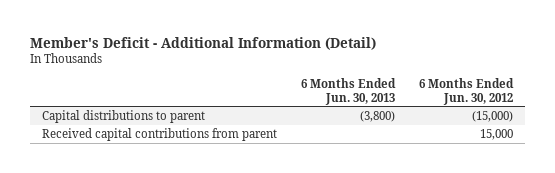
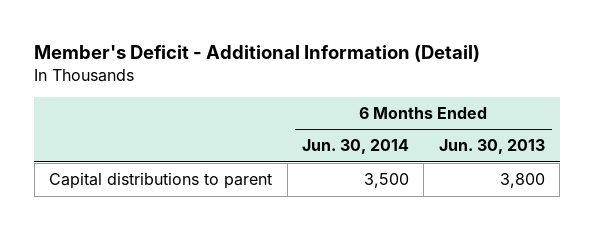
- | 6 Months Ended Jun. 30, 2013 | 6 Months Ended Jun. 30, 2012
+ | 6 Months Ended Jun. 30, 2014 | 6 Months Ended Jun. 30, 2013
- Capital distributions to parent | (3,800) | (15,000)
- Received capital contributions from parent | | 15,000
+ Capital distributions to parent | 3,500 | 3,800

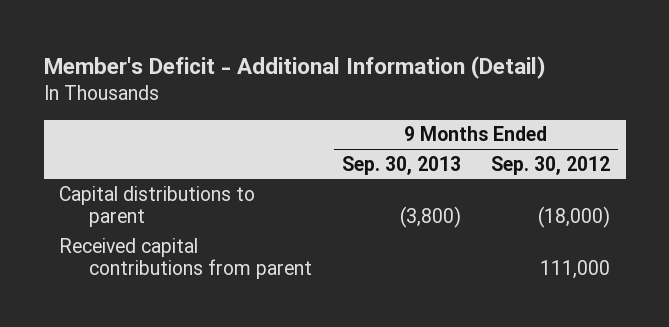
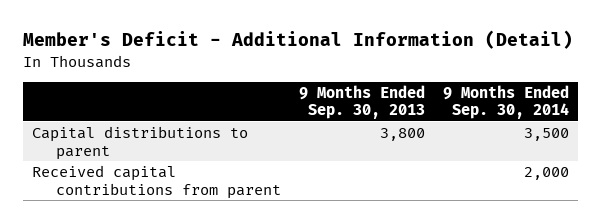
- | 9 Months Ended Sep. 30, 2013 | 9 Months Ended Sep. 30, 2012
+ | 9 Months Ended Sep. 30, 2013 | 9 Months Ended Sep. 30, 2014
- Capital distributions to parent | (3,800) | (18,000)
+ Capital distributions to parent | 3,800 | 3,500

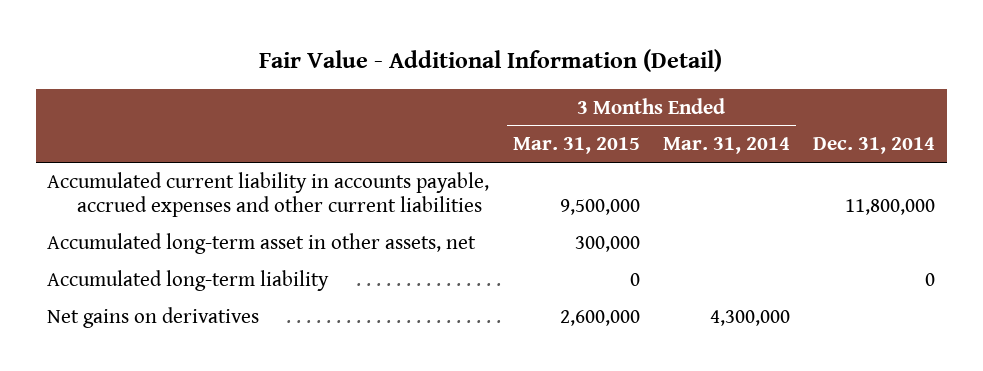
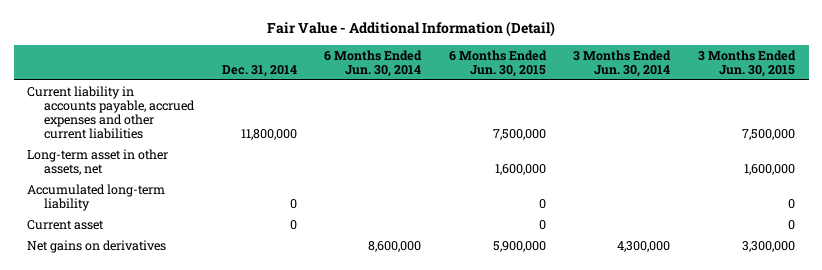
- | 3 Months Ended Mar. 31, 2015 | 3 Months Ended Mar. 31, 2014 | Dec. 31, 2014
+ | Dec. 31, 2014 | 6 Months Ended Jun. 30, 2014 | 6 Months Ended Jun. 30, 2015 | 3 Months Ended Jun. 30, 2014 | 3 Months Ended Jun. 30, 2015
- Accumulated current liability in accounts payable, accrued expenses and other current liabilities | 9,500,000 | | 11,800,000
- Accumulated long-term asset in other assets, net | 300,000 | |
+ Current liability in accounts payable, accrued expenses and other current liabilities | 11,800,000 | | 7,500,000 | | 7,500,000
+ Long-term asset in other assets, net | | | 1,600,000 | | 1,600,000
+ Current asset | 0 | | 0 | | 0

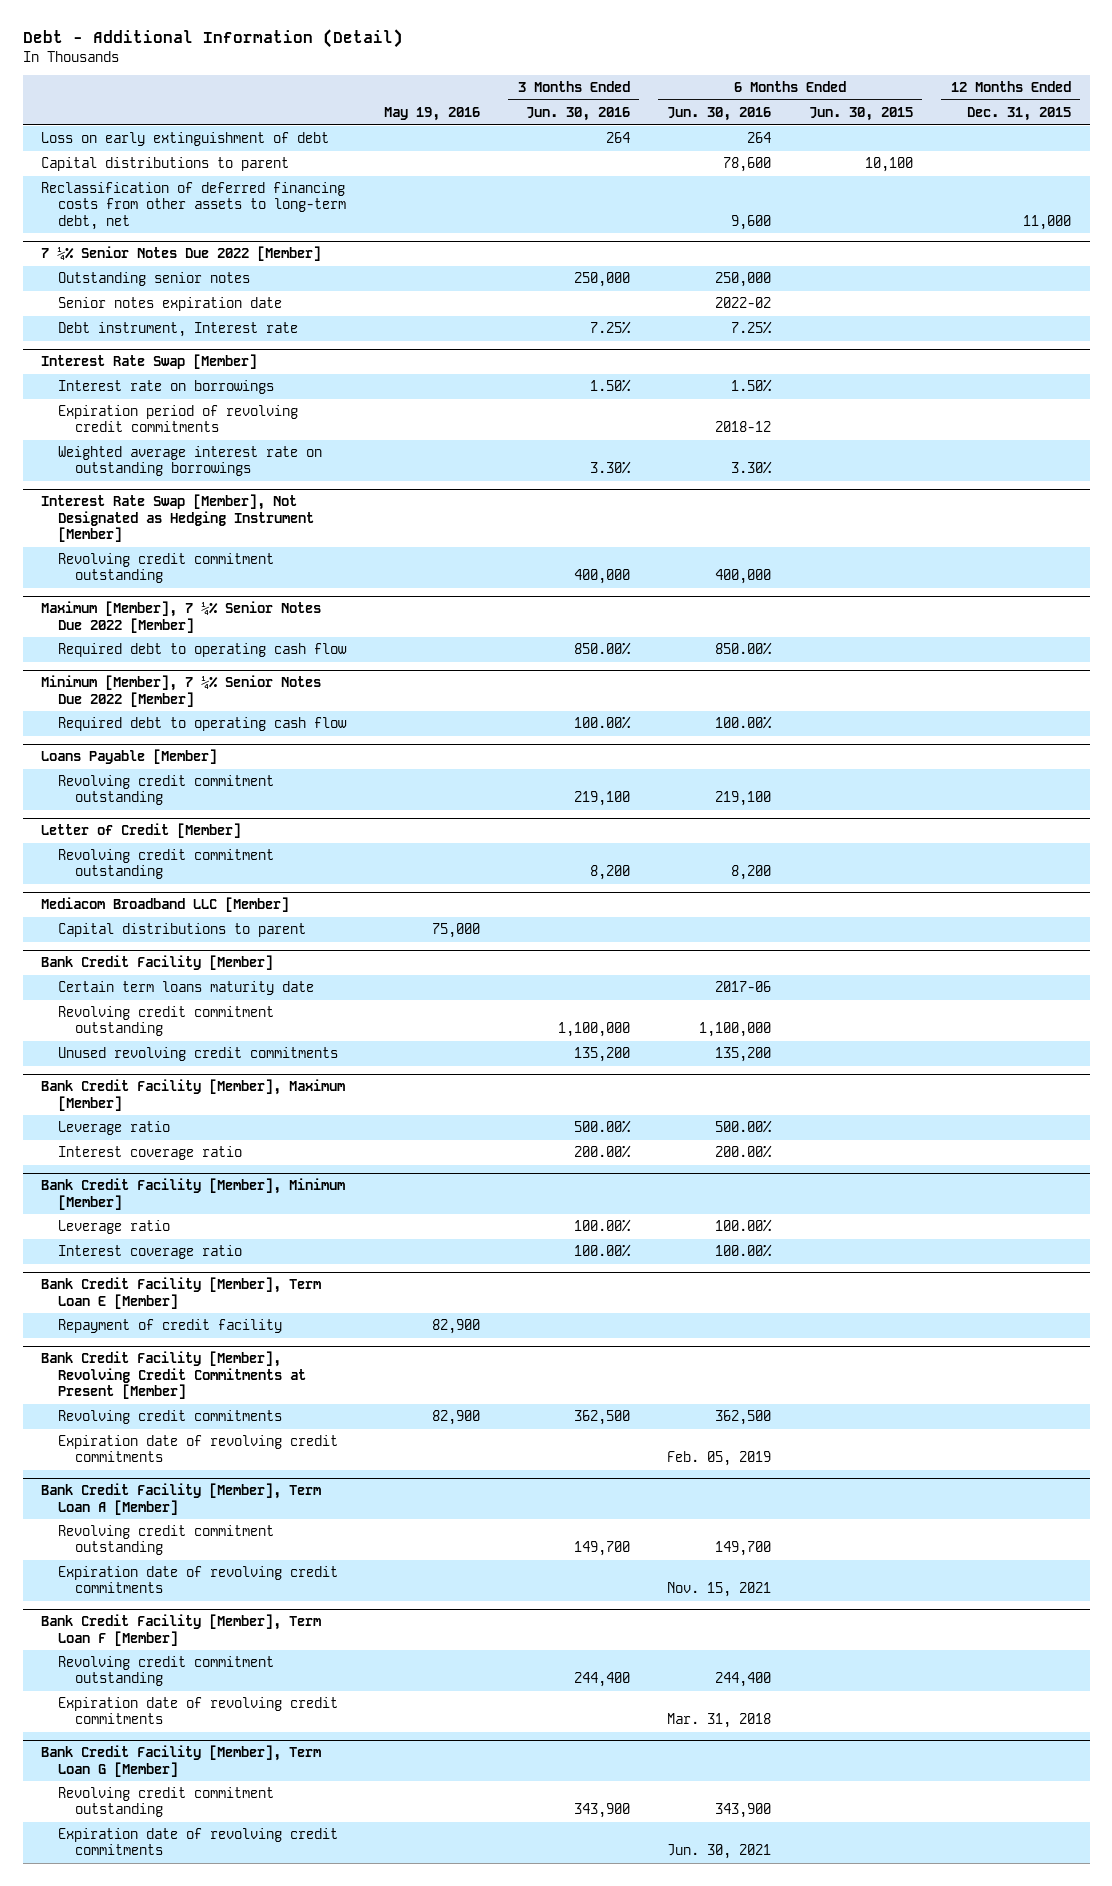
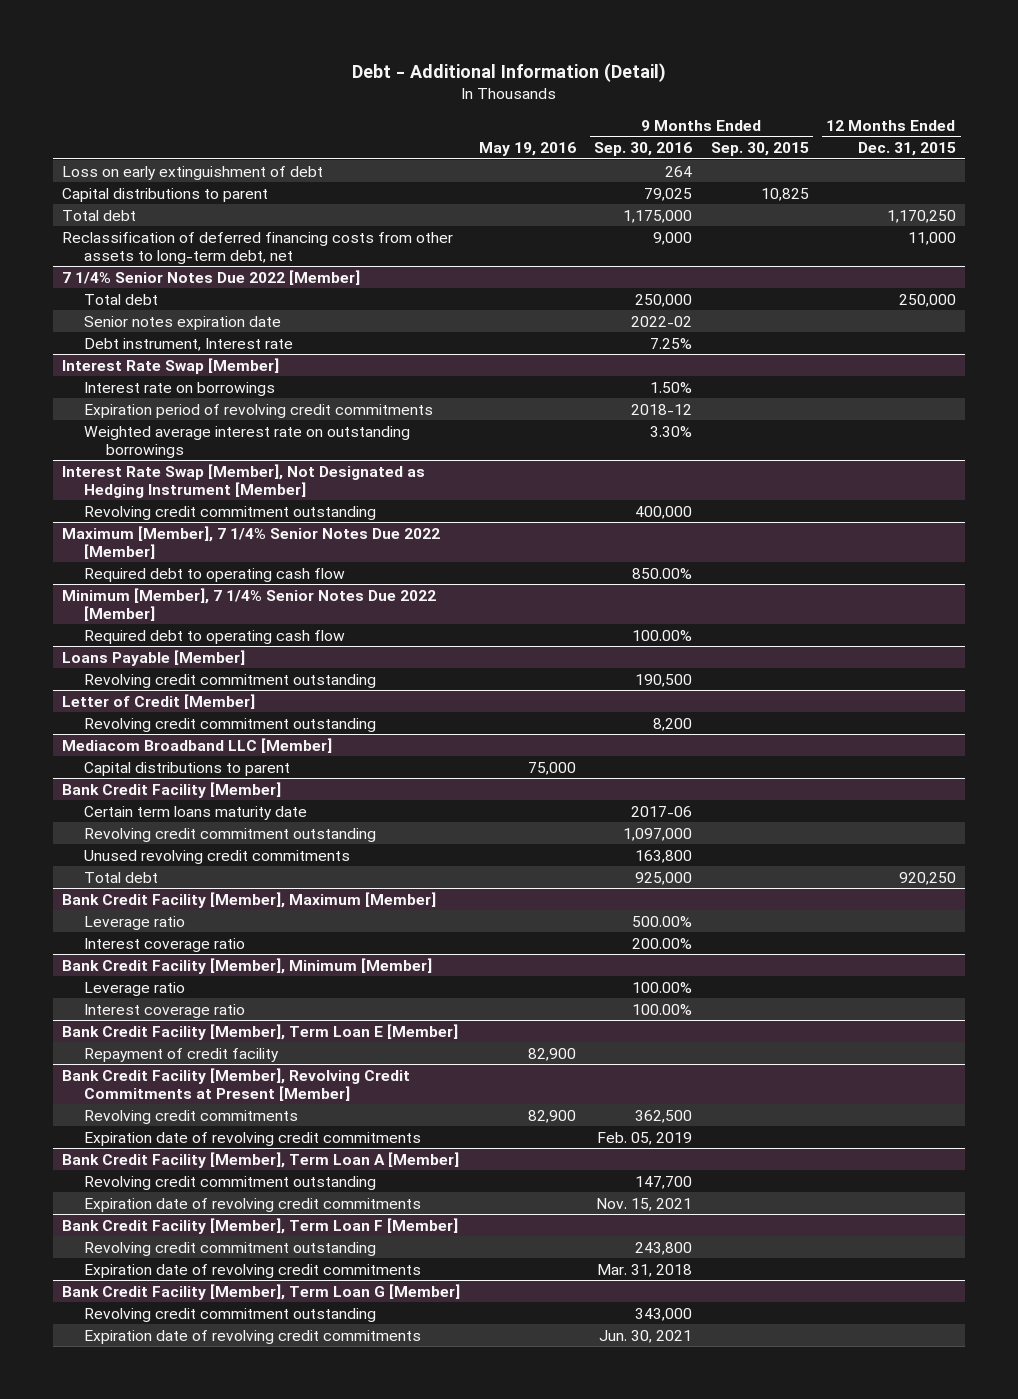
- | May 19, 2016 | 3 Months Ended Jun. 30, 2016 | 6 Months Ended Jun. 30, 2016 | 6 Months Ended Jun. 30, 2015 | 12 Months Ended Dec. 31, 2015
+ | May 19, 2016 | 9 Months Ended Sep. 30, 2016 | 9 Months Ended Sep. 30, 2015 | 12 Months Ended Dec. 31, 2015
+ Total debt | | 1,175,000 | | 1,170,250
- 7 ¼% Senior Notes Due 2022 [Member]
- Outstanding senior notes | | 250,000 | 250,000 | |
+ 7 1/4% Senior Notes Due 2022 [Member]
+ Total debt | | 250,000 | | 250,000
- Maximum [Member], 7 ¼% Senior Notes Due 2022 [Member]
+ Maximum [Member], 7 1/4% Senior Notes Due 2022 [Member]
- Minimum [Member], 7 ¼% Senior Notes Due 2022 [Member]
+ Minimum [Member], 7 1/4% Senior Notes Due 2022 [Member]
@ Bank Credit Facility [Member]
+ Total debt | | 925,000 | | 920,250

